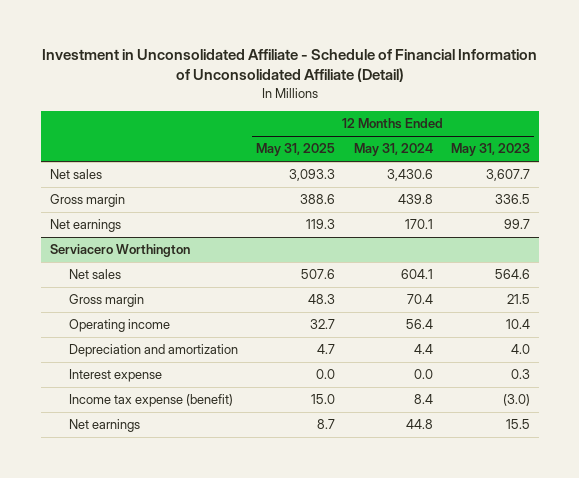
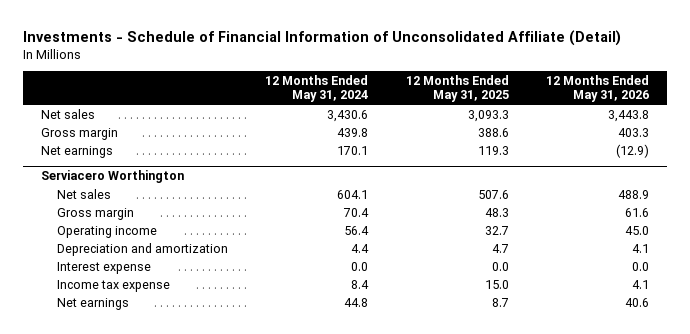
- Investment in Unconsolidated Affiliate - Schedule of Financial Information of Unconsolidated Affiliate (Detail)
+ Investments - Schedule of Financial Information of Unconsolidated Affiliate (Detail)
- | 12 Months Ended May 31, 2025 | 12 Months Ended May 31, 2024 | 12 Months Ended May 31, 2023
+ | 12 Months Ended May 31, 2024 | 12 Months Ended May 31, 2025 | 12 Months Ended May 31, 2026
@ Serviacero Worthington
- Income tax expense (benefit) | 15.0 | 8.4 | (3.0)
+ Income tax expense | 8.4 | 15.0 | 4.1

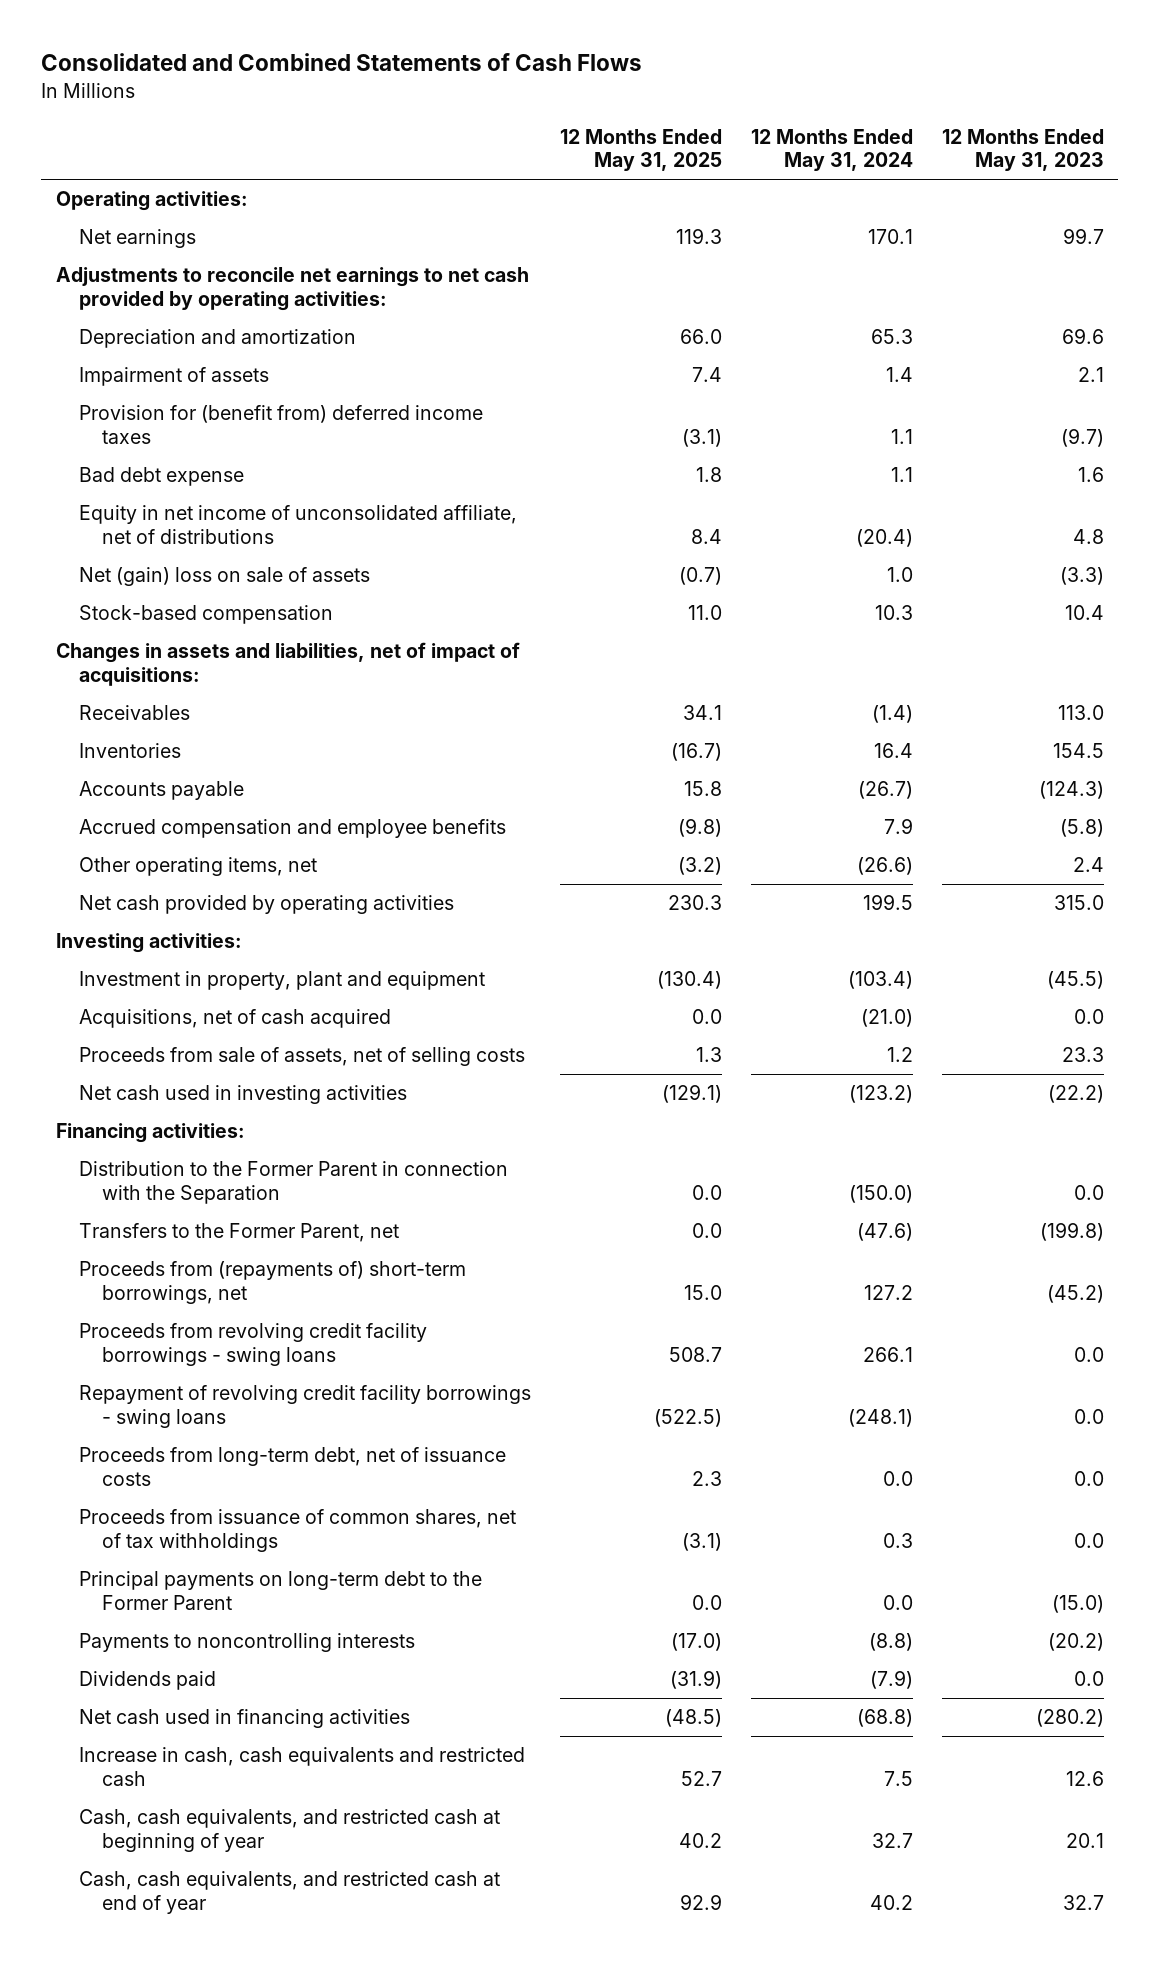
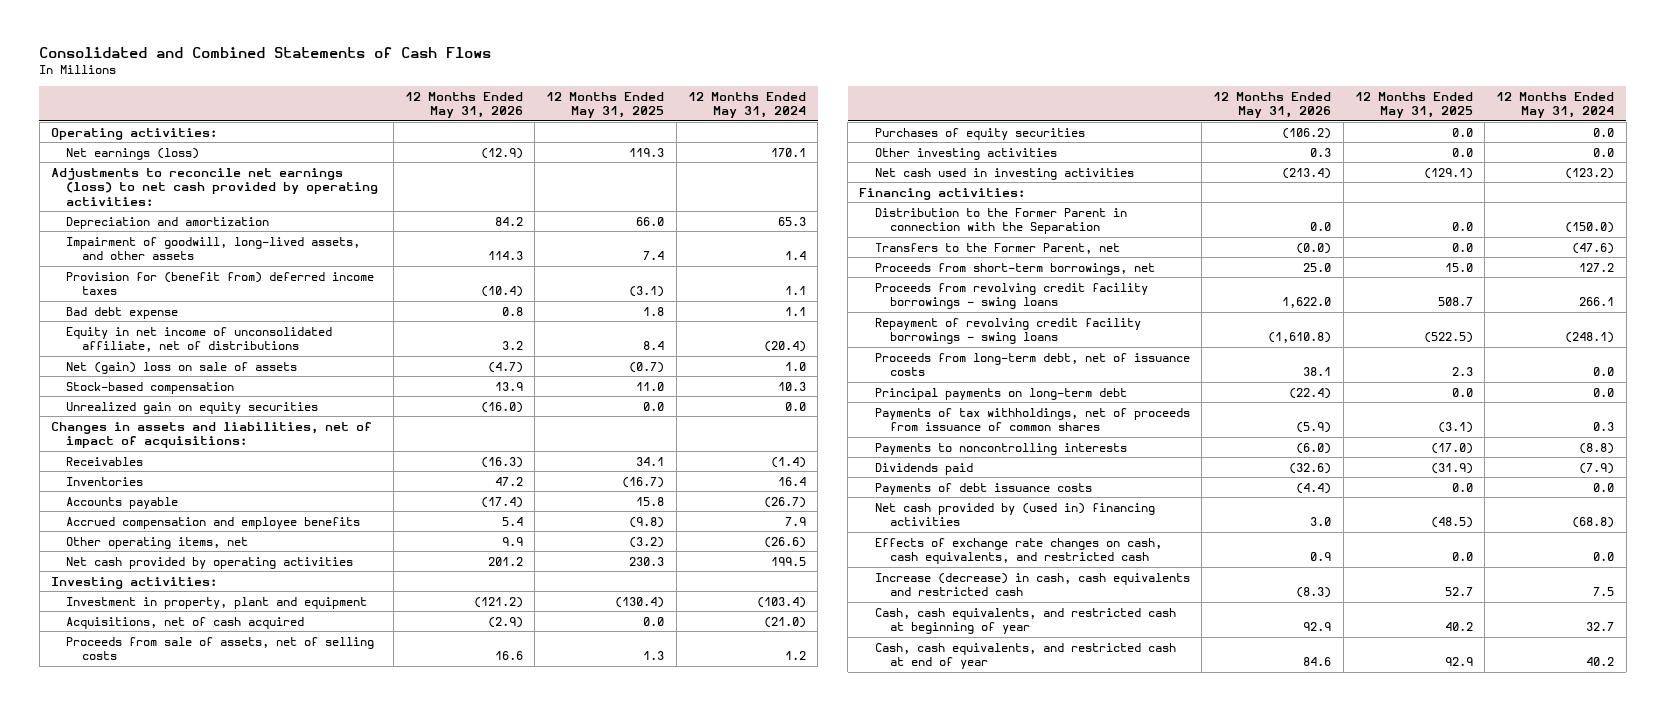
- | 12 Months Ended May 31, 2025 | 12 Months Ended May 31, 2024 | 12 Months Ended May 31, 2023
+ | 12 Months Ended May 31, 2026 | 12 Months Ended May 31, 2025 | 12 Months Ended May 31, 2024
- Net earnings | 119.3 | 170.1 | 99.7
- Adjustments to reconcile net earnings to net cash provided by operating activities:
+ Net earnings (loss) | (12.9) | 119.3 | 170.1
+ Adjustments to reconcile net earnings (loss) to net cash provided by operating activities:
- Impairment of assets | 7.4 | 1.4 | 2.1
+ Impairment of goodwill, long-lived assets, and other assets | 114.3 | 7.4 | 1.4
+ Unrealized gain on equity securities | (16.0) | 0.0 | 0.0
+ Purchases of equity securities | (106.2) | 0.0 | 0.0
+ Other investing activities | 0.3 | 0.0 | 0.0
- Proceeds from (repayments of) short-term borrowings, net | 15.0 | 127.2 | (45.2)
+ Proceeds from short-term borrowings, net | 25.0 | 15.0 | 127.2
- Proceeds from issuance of common shares, net of tax withholdings | (3.1) | 0.3 | 0.0
- Principal payments on long-term debt to the Former Parent | 0.0 | 0.0 | (15.0)
+ Principal payments on long-term debt | (22.4) | 0.0 | 0.0
+ Payments of tax withholdings, net of proceeds from issuance of common shares | (5.9) | (3.1) | 0.3
- Net cash used in financing activities | (48.5) | (68.8) | (280.2)
- Increase in cash, cash equivalents and restricted cash | 52.7 | 7.5 | 12.6
+ Payments of debt issuance costs | (4.4) | 0.0 | 0.0
+ Net cash provided by (used in) financing activities | 3.0 | (48.5) | (68.8)
+ Effects of exchange rate changes on cash, cash equivalents, and restricted cash | 0.9 | 0.0 | 0.0
+ Increase (decrease) in cash, cash equivalents and restricted cash | (8.3) | 52.7 | 7.5

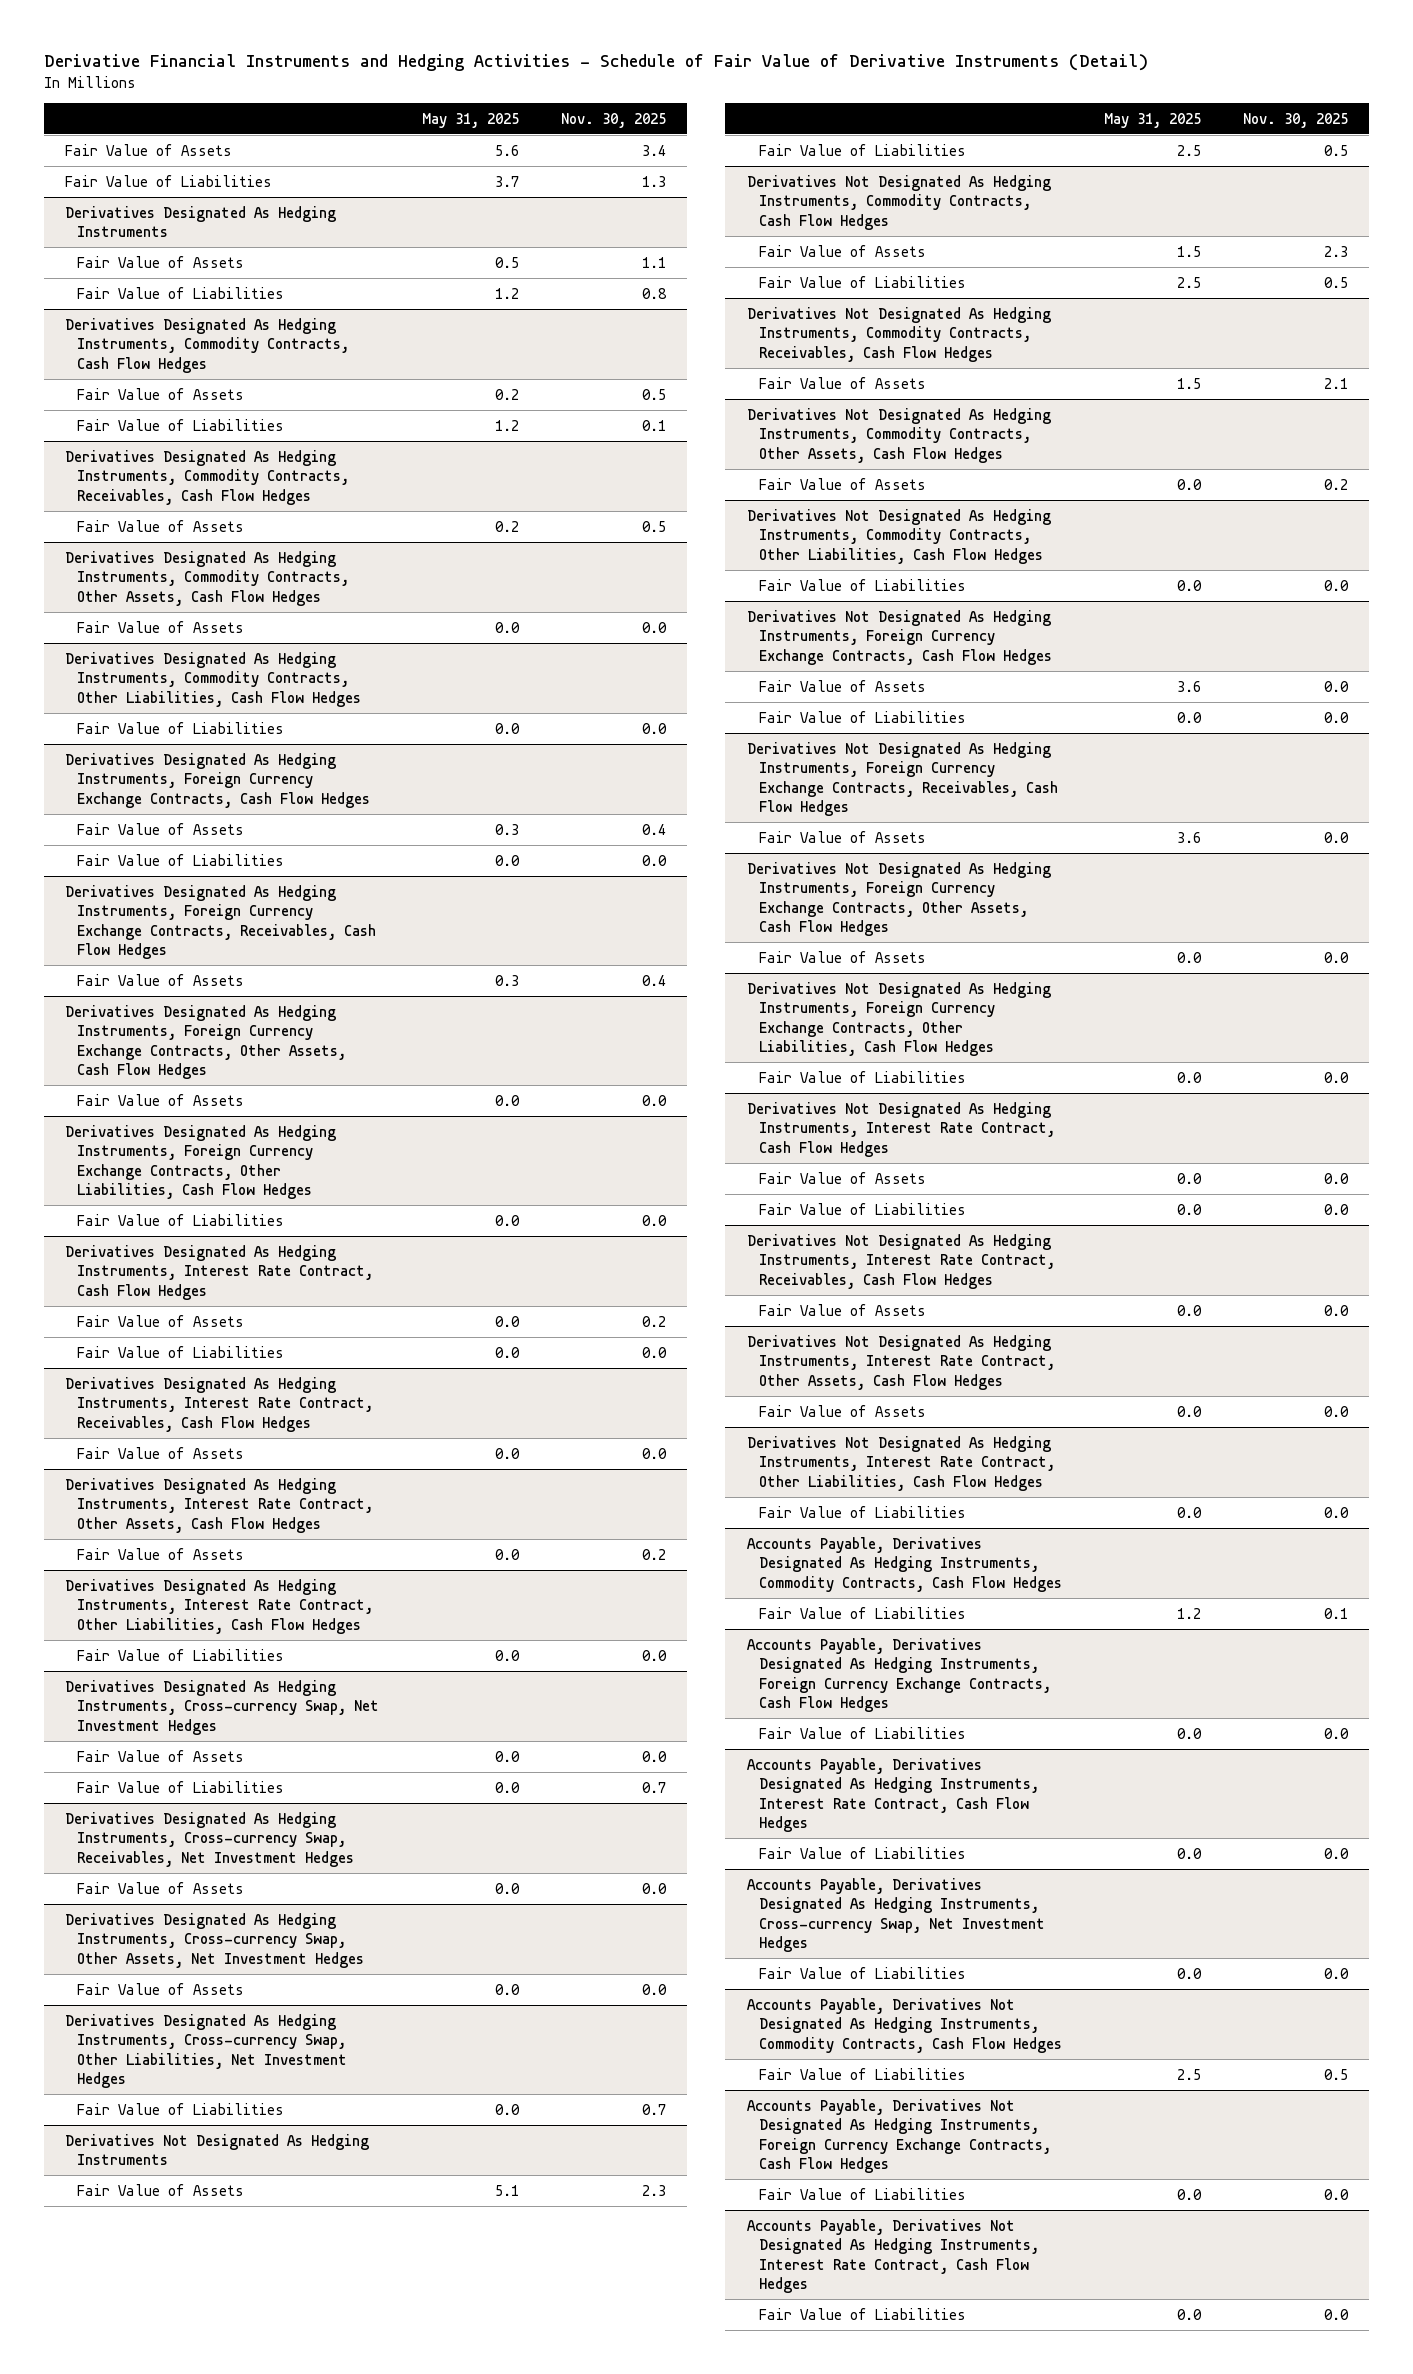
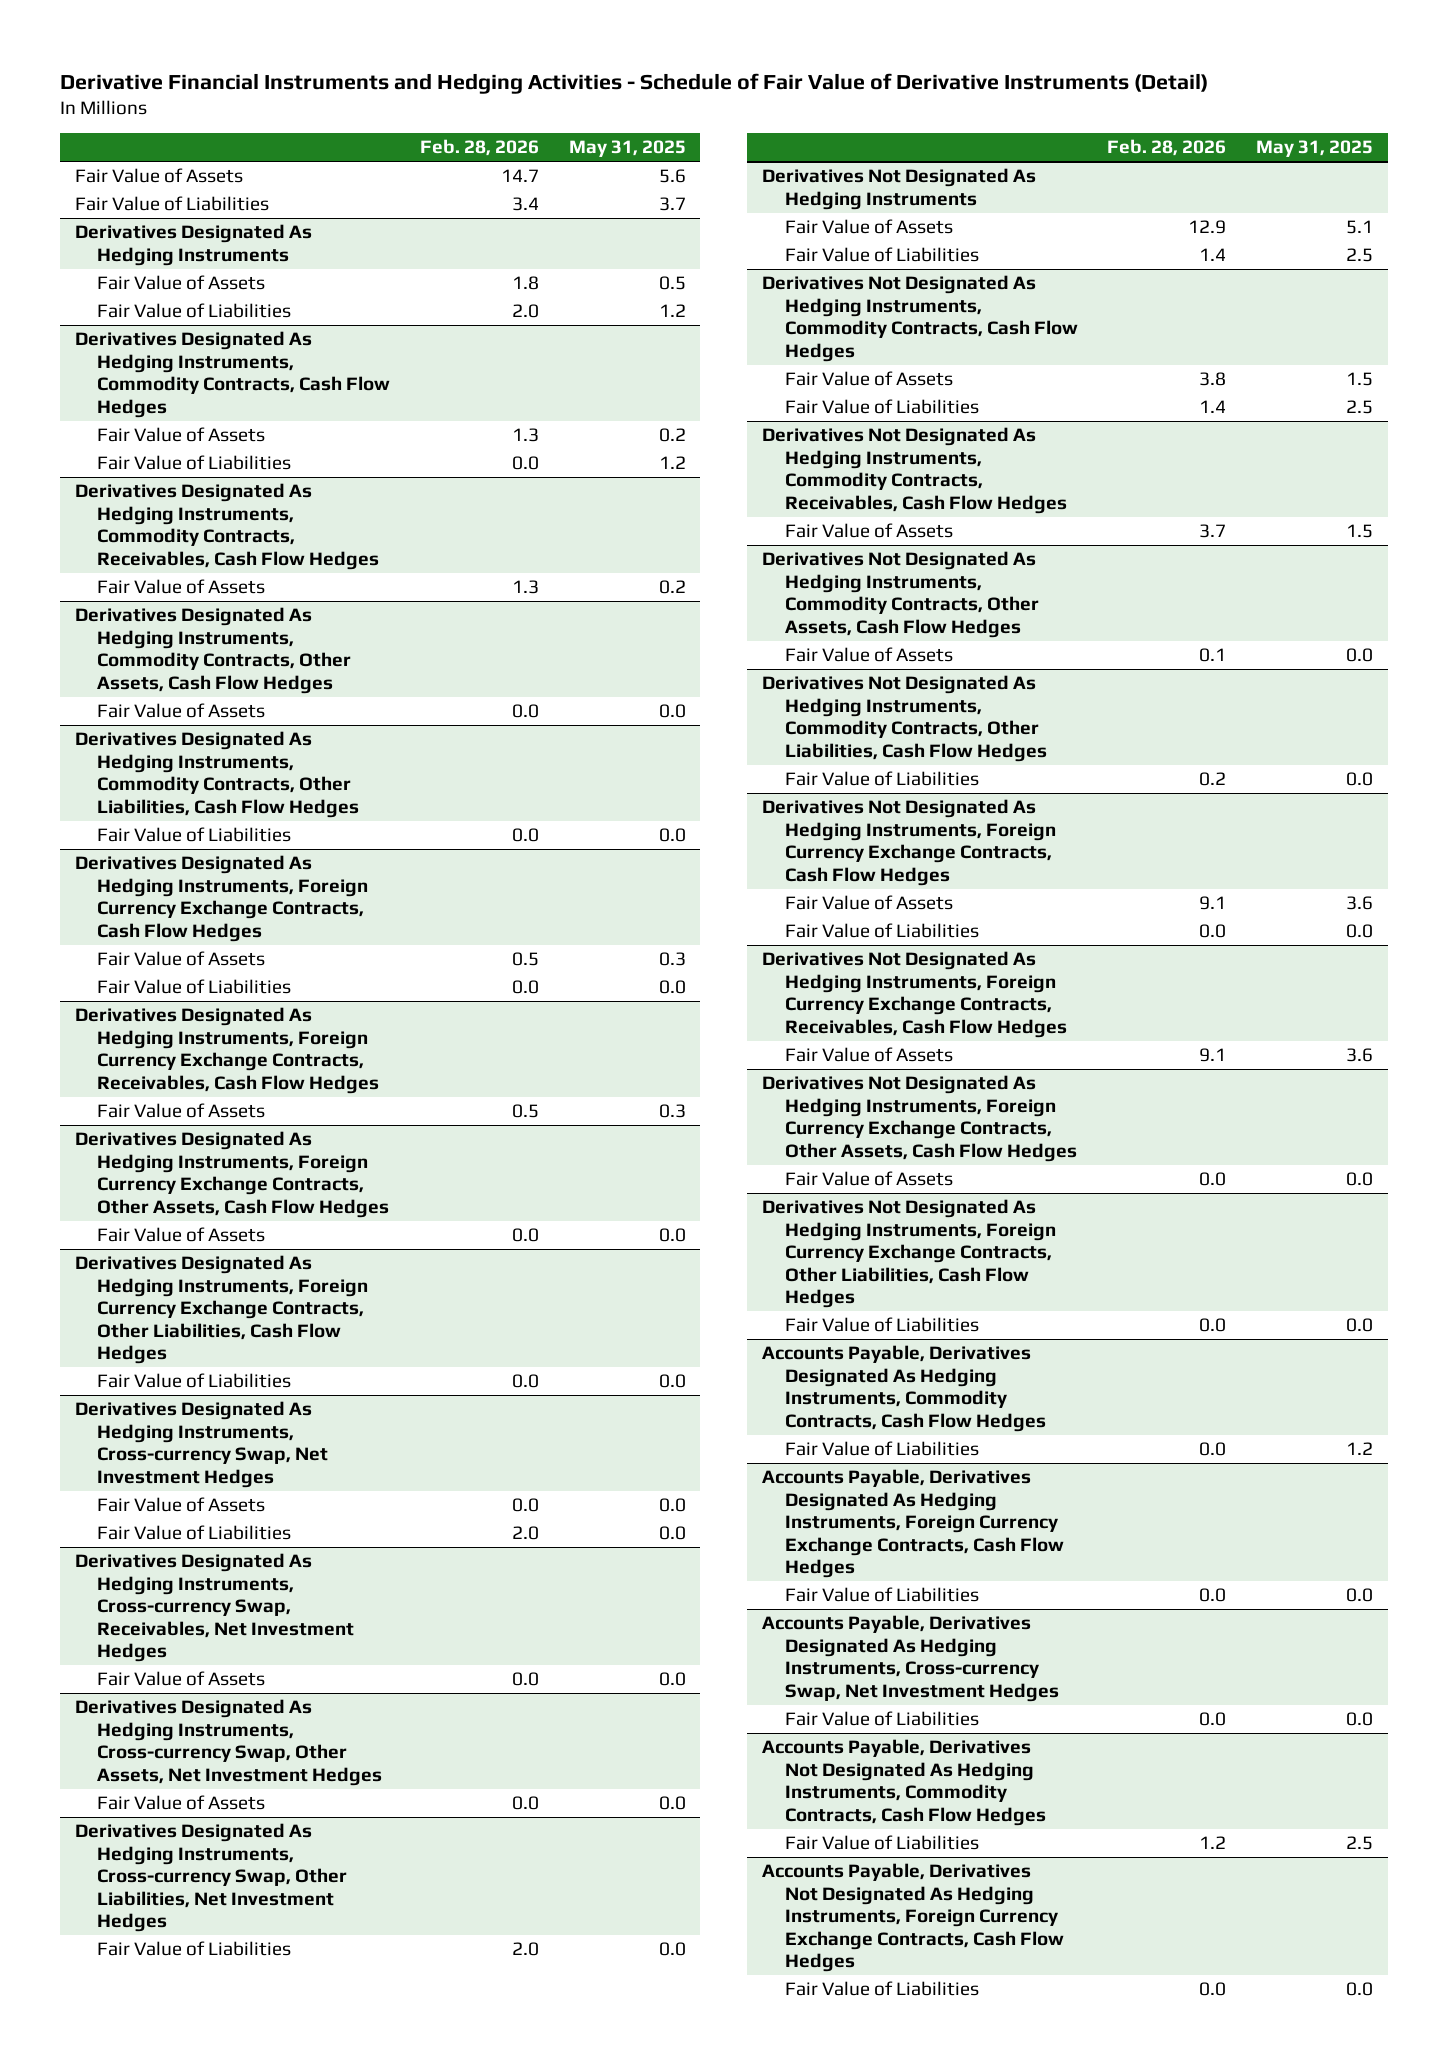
- | May 31, 2025 | Nov. 30, 2025
+ | Feb. 28, 2026 | May 31, 2025
- Derivatives Designated As Hedging Instruments, Interest Rate Contract, Cash Flow Hedges
- Fair Value of Assets | 0.0 | 0.2
- Fair Value of Liabilities | 0.0 | 0.0
- Derivatives Designated As Hedging Instruments, Interest Rate Contract, Receivables, Cash Flow Hedges
- Fair Value of Assets | 0.0 | 0.0
- Derivatives Designated As Hedging Instruments, Interest Rate Contract, Other Assets, Cash Flow Hedges
- Fair Value of Assets | 0.0 | 0.2
- Derivatives Designated As Hedging Instruments, Interest Rate Contract, Other Liabilities, Cash Flow Hedges
- Fair Value of Liabilities | 0.0 | 0.0
- Derivatives Not Designated As Hedging Instruments, Interest Rate Contract, Cash Flow Hedges
- Fair Value of Assets | 0.0 | 0.0
- Fair Value of Liabilities | 0.0 | 0.0
- Derivatives Not Designated As Hedging Instruments, Interest Rate Contract, Receivables, Cash Flow Hedges
- Fair Value of Assets | 0.0 | 0.0
- Derivatives Not Designated As Hedging Instruments, Interest Rate Contract, Other Assets, Cash Flow Hedges
- Fair Value of Assets | 0.0 | 0.0
- Derivatives Not Designated As Hedging Instruments, Interest Rate Contract, Other Liabilities, Cash Flow Hedges
- Fair Value of Liabilities | 0.0 | 0.0
- Accounts Payable, Derivatives Designated As Hedging Instruments, Interest Rate Contract, Cash Flow Hedges
- Fair Value of Liabilities | 0.0 | 0.0
- Accounts Payable, Derivatives Not Designated As Hedging Instruments, Interest Rate Contract, Cash Flow Hedges
- Fair Value of Liabilities | 0.0 | 0.0

